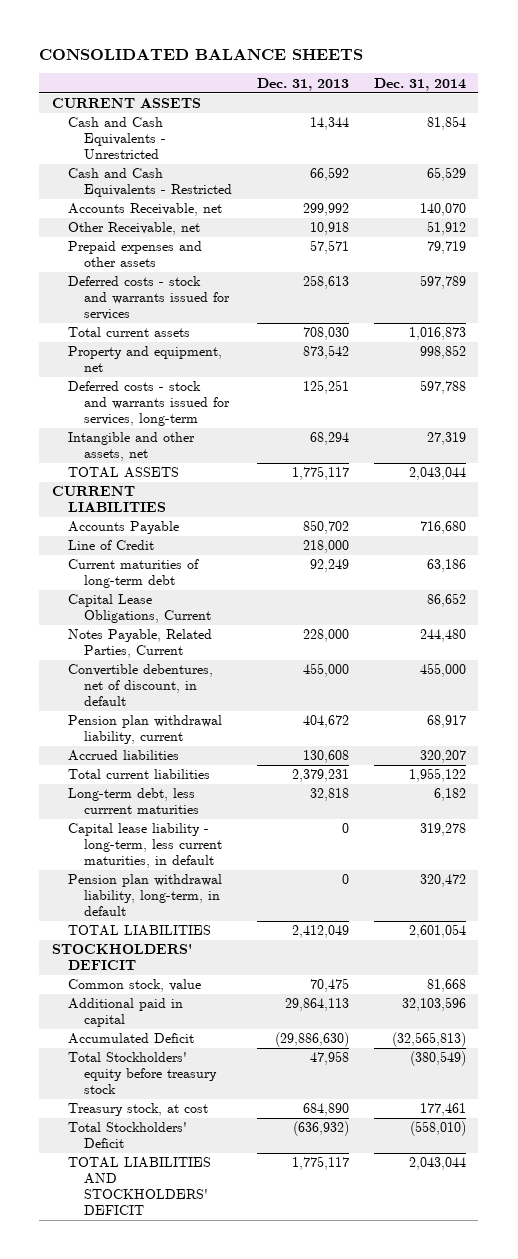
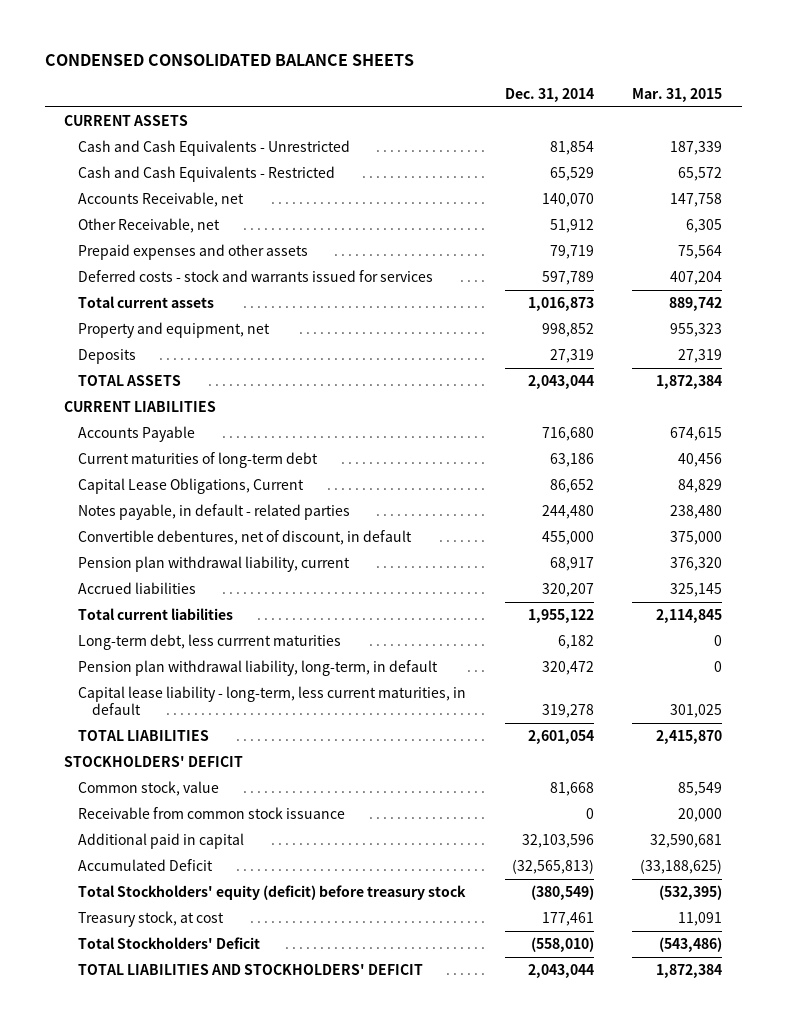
- CONSOLIDATED BALANCE SHEETS
+ CONDENSED CONSOLIDATED BALANCE SHEETS
- | Dec. 31, 2013 | Dec. 31, 2014
+ | Dec. 31, 2014 | Mar. 31, 2015
- Deferred costs - stock and warrants issued for services, long-term | 125,251 | 597,788
- Intangible and other assets, net | 68,294 | 27,319
+ Deposits | 27,319 | 27,319
- Line of Credit | 218,000 |
- Notes Payable, Related Parties, Current | 228,000 | 244,480
+ Notes payable, in default - related parties | 244,480 | 238,480
moved down: Capital lease liability - long-term, less current maturities, in default | 319,278 | 301,025
+ Receivable from common stock issuance | 0 | 20,000
- Total Stockholders' equity before treasury stock | 47,958 | (380,549)
+ Total Stockholders' equity (deficit) before treasury stock | (380,549) | (532,395)

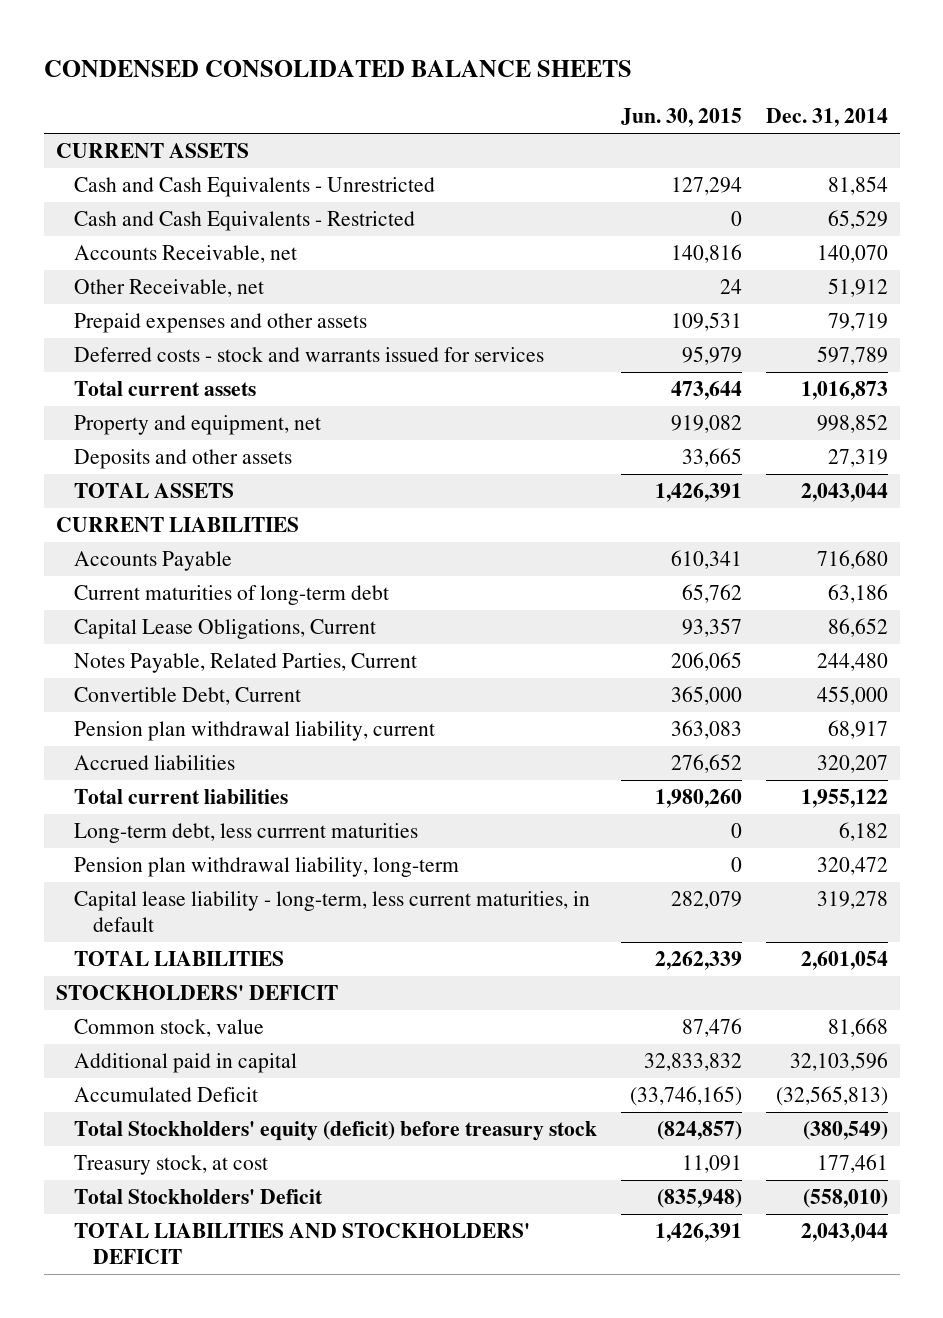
- | Dec. 31, 2014 | Mar. 31, 2015
+ | Jun. 30, 2015 | Dec. 31, 2014
- Deposits | 27,319 | 27,319
+ Deposits and other assets | 33,665 | 27,319
- Notes payable, in default - related parties | 244,480 | 238,480
- Convertible debentures, net of discount, in default | 455,000 | 375,000
+ Notes Payable, Related Parties, Current | 206,065 | 244,480
+ Convertible Debt, Current | 365,000 | 455,000
- Pension plan withdrawal liability, long-term, in default | 320,472 | 0
+ Pension plan withdrawal liability, long-term | 0 | 320,472
- Receivable from common stock issuance | 0 | 20,000

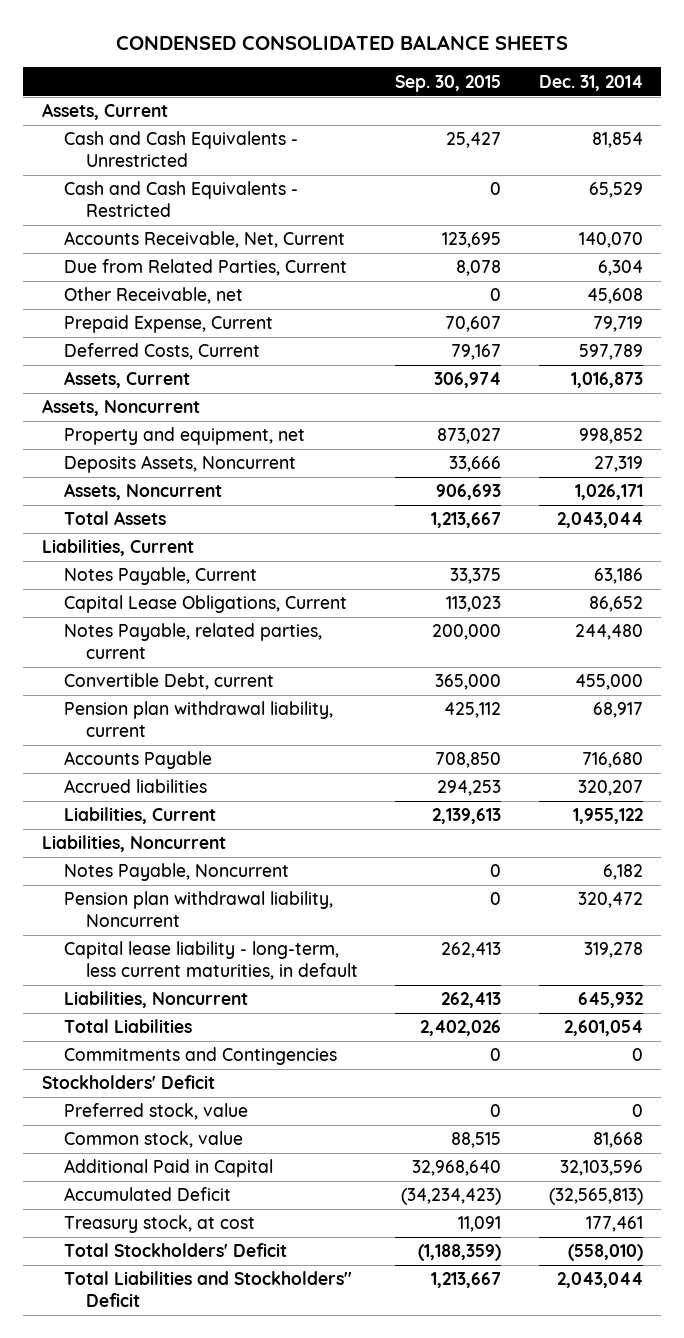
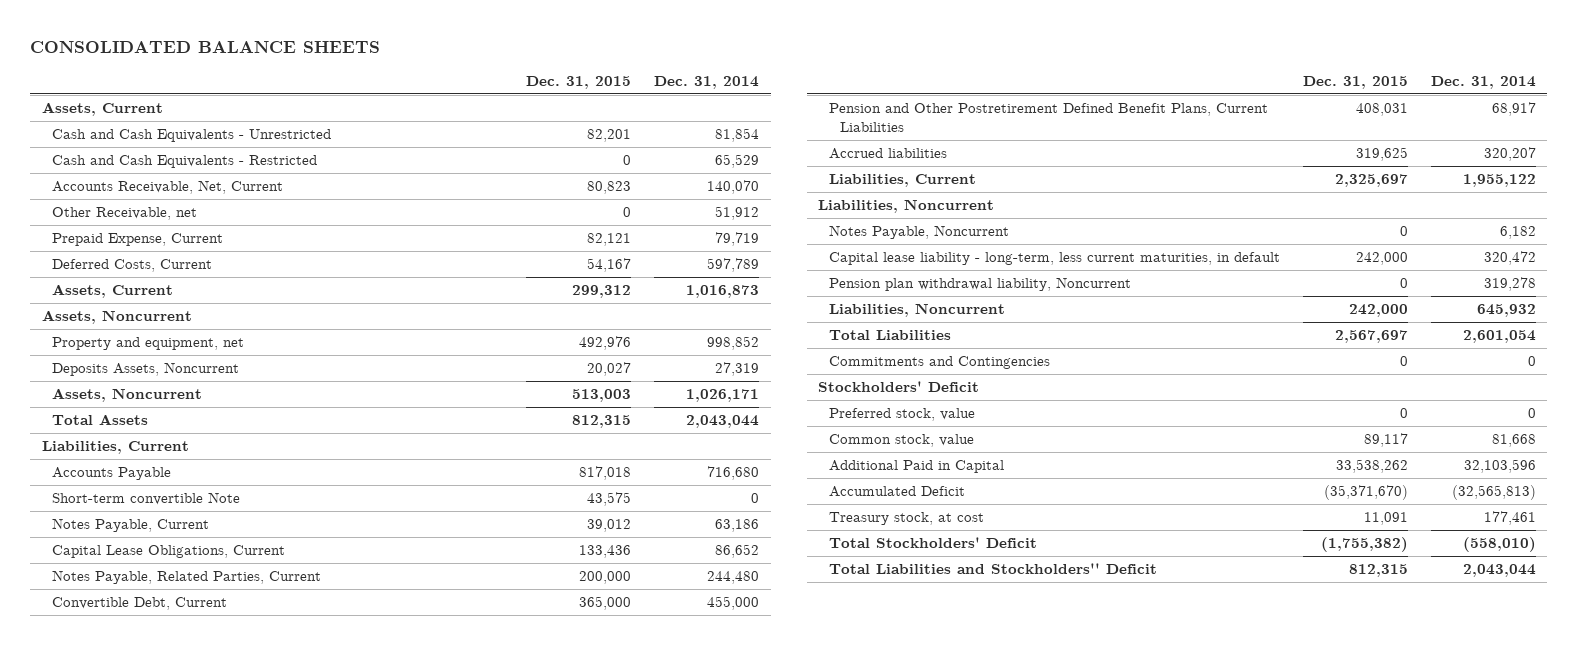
- CONDENSED CONSOLIDATED BALANCE SHEETS
+ CONSOLIDATED BALANCE SHEETS
- | Sep. 30, 2015 | Dec. 31, 2014
+ | Dec. 31, 2015 | Dec. 31, 2014
- Due from Related Parties, Current | 8,078 | 6,304
- Other Receivable, net | 0 | 45,608
+ Other Receivable, net | 0 | 51,912
moved up: Accounts Payable | 817,018 | 716,680
+ Short-term convertible Note | 43,575 | 0
- Notes Payable, related parties, current | 200,000 | 244,480
- Convertible Debt, current | 365,000 | 455,000
- Pension plan withdrawal liability, current | 425,112 | 68,917
+ Notes Payable, Related Parties, Current | 200,000 | 244,480
+ Convertible Debt, Current | 365,000 | 455,000
+ Pension and Other Postretirement Defined Benefit Plans, Current Liabilities | 408,031 | 68,917
- Pension plan withdrawal liability, Noncurrent | 0 | 320,472
- Capital lease liability - long-term, less current maturities, in default | 262,413 | 319,278
+ Capital lease liability - long-term, less current maturities, in default | 242,000 | 320,472
+ Pension plan withdrawal liability, Noncurrent | 0 | 319,278

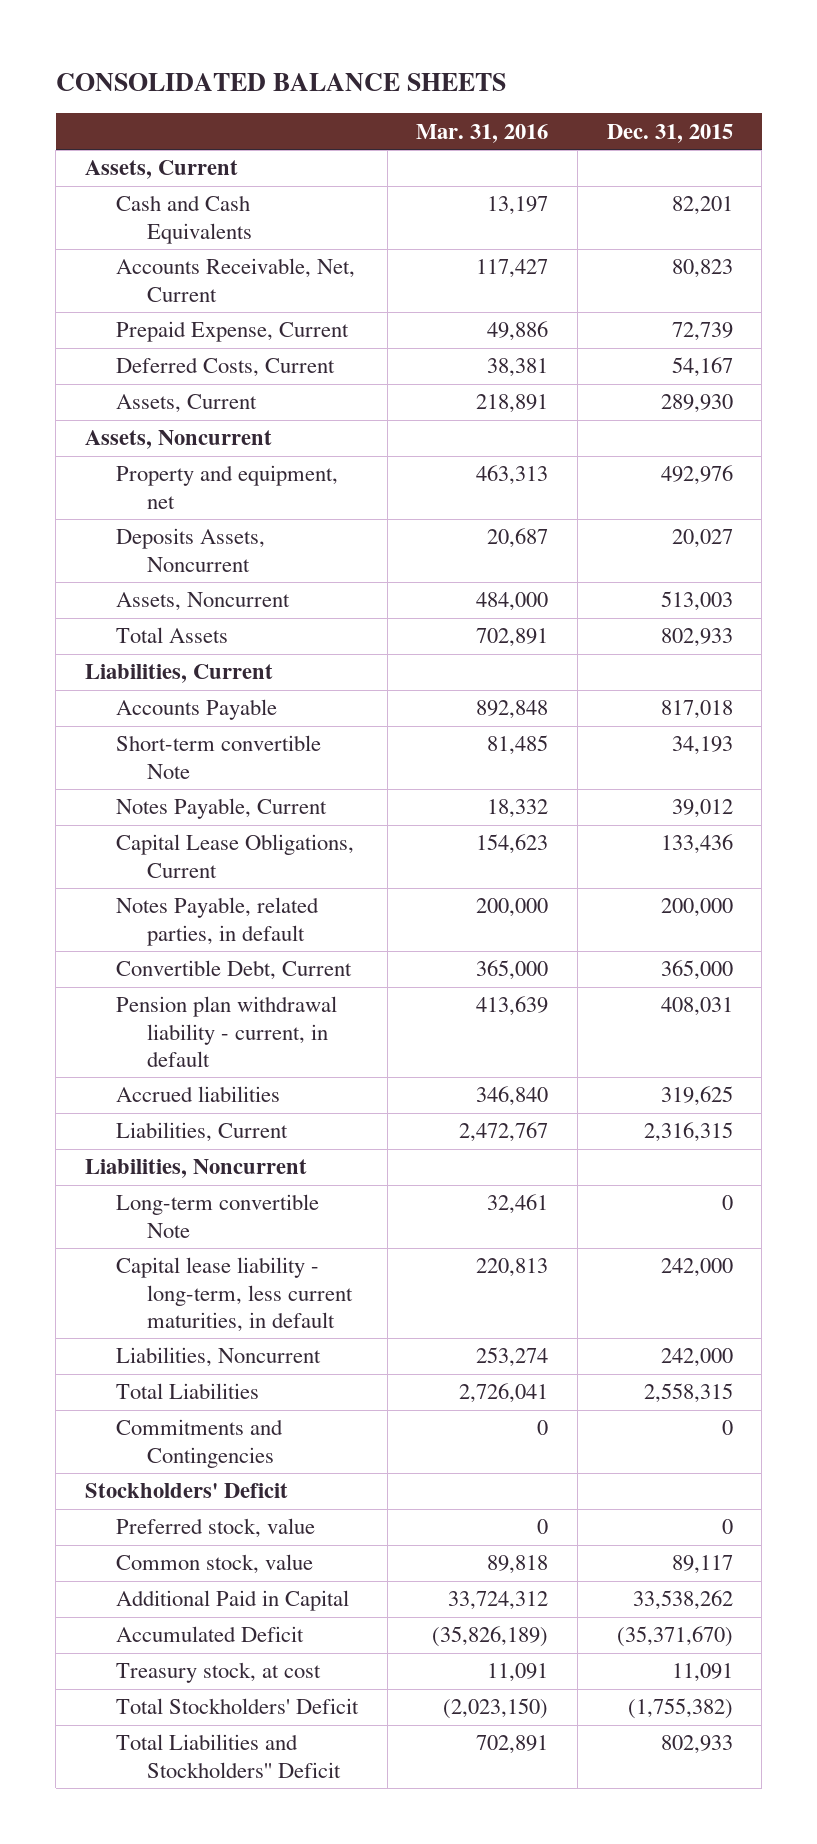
- | Dec. 31, 2015 | Dec. 31, 2014
+ | Mar. 31, 2016 | Dec. 31, 2015
- Cash and Cash Equivalents - Unrestricted | 82,201 | 81,854
- Cash and Cash Equivalents - Restricted | 0 | 65,529
+ Cash and Cash Equivalents | 13,197 | 82,201
- Other Receivable, net | 0 | 51,912
- Prepaid Expense, Current | 82,121 | 79,719
+ Prepaid Expense, Current | 49,886 | 72,739
- Assets, Current | 299,312 | 1,016,873
+ Assets, Current | 218,891 | 289,930
- Total Assets | 812,315 | 2,043,044
+ Total Assets | 702,891 | 802,933
- Short-term convertible Note | 43,575 | 0
+ Short-term convertible Note | 81,485 | 34,193
- Notes Payable, Related Parties, Current | 200,000 | 244,480
+ Notes Payable, related parties, in default | 200,000 | 200,000
- Pension and Other Postretirement Defined Benefit Plans, Current Liabilities | 408,031 | 68,917
+ Pension plan withdrawal liability - current, in default | 413,639 | 408,031
- Liabilities, Current | 2,325,697 | 1,955,122
+ Liabilities, Current | 2,472,767 | 2,316,315
- Notes Payable, Noncurrent | 0 | 6,182
+ Long-term convertible Note | 32,461 | 0
- Pension plan withdrawal liability, Noncurrent | 0 | 319,278
- Total Liabilities | 2,567,697 | 2,601,054
+ Total Liabilities | 2,726,041 | 2,558,315
- Total Liabilities and Stockholders'' Deficit | 812,315 | 2,043,044
+ Total Liabilities and Stockholders'' Deficit | 702,891 | 802,933

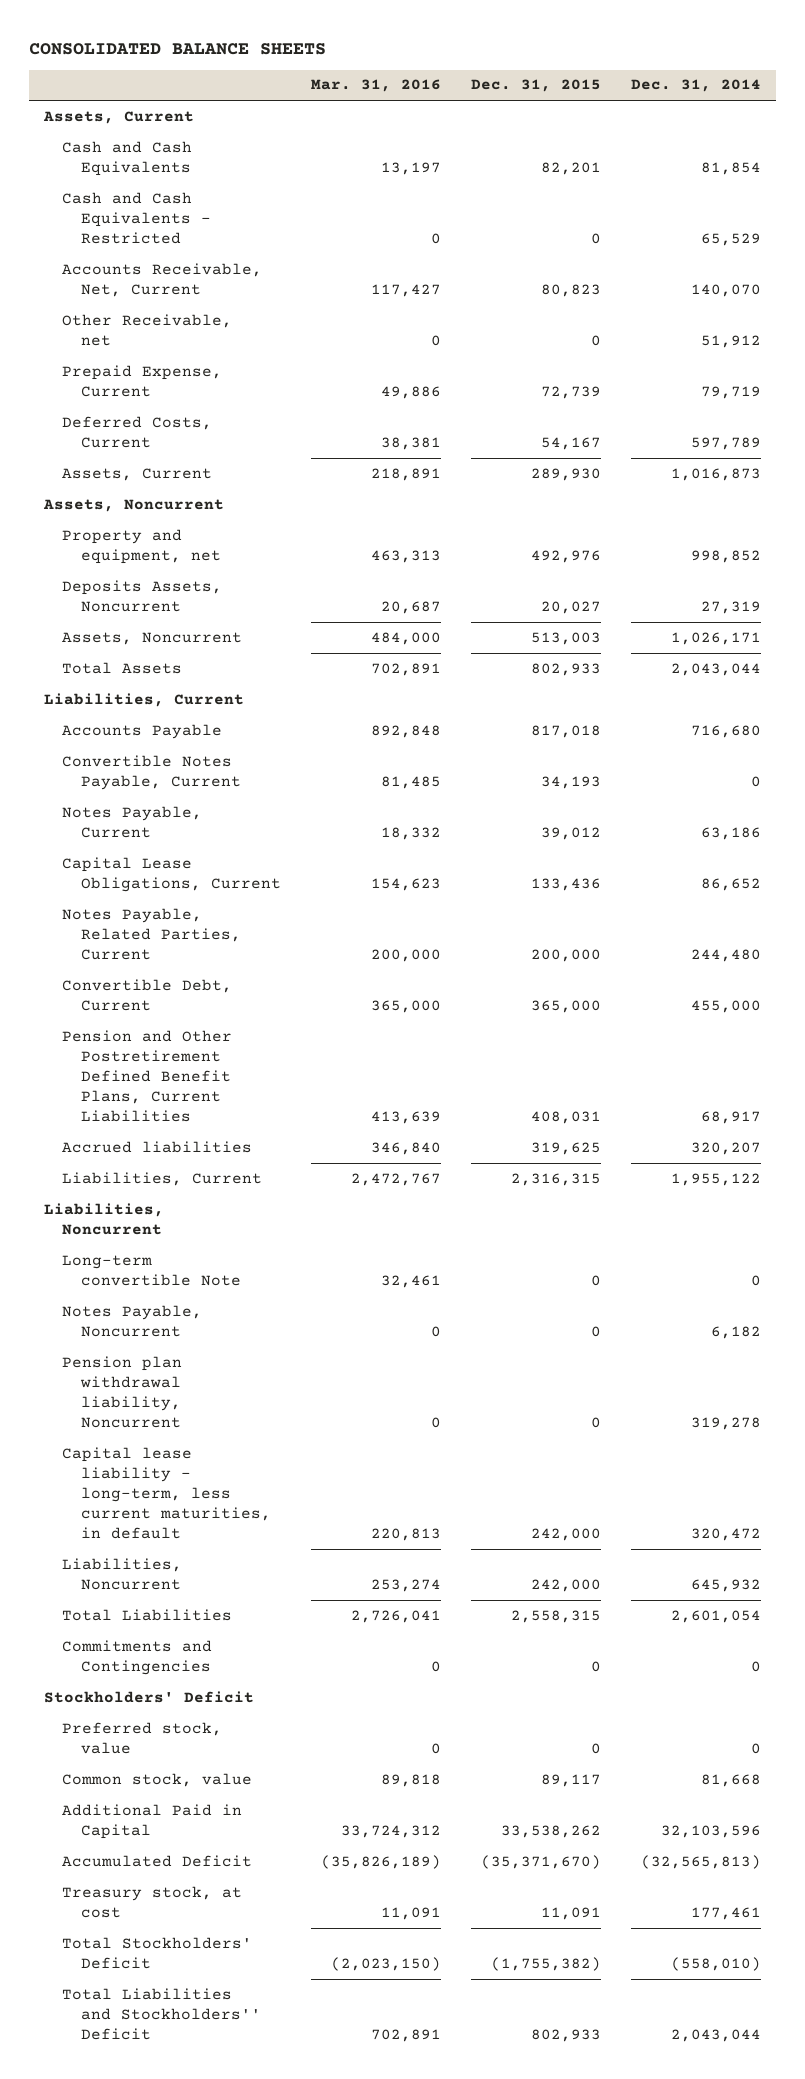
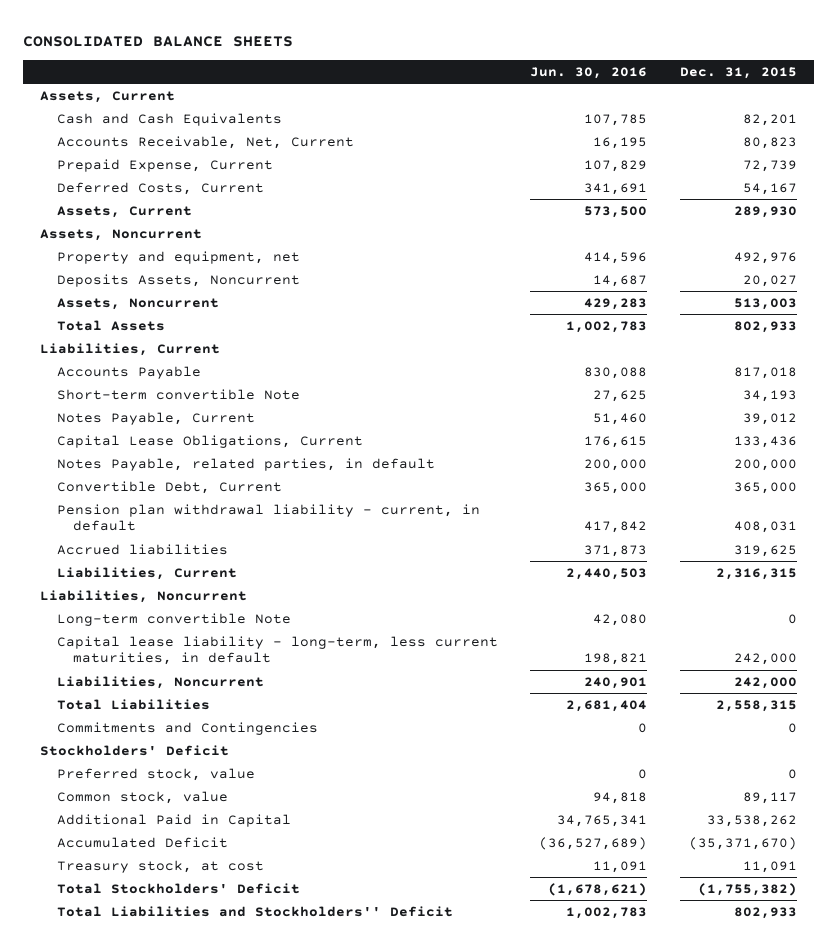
- | Mar. 31, 2016 | Dec. 31, 2015 | Dec. 31, 2014
+ | Jun. 30, 2016 | Dec. 31, 2015
- Cash and Cash Equivalents - Restricted | 0 | 0 | 65,529
- Other Receivable, net | 0 | 0 | 51,912
- Convertible Notes Payable, Current | 81,485 | 34,193 | 0
+ Short-term convertible Note | 27,625 | 34,193
- Notes Payable, Related Parties, Current | 200,000 | 200,000 | 244,480
+ Notes Payable, related parties, in default | 200,000 | 200,000
- Pension and Other Postretirement Defined Benefit Plans, Current Liabilities | 413,639 | 408,031 | 68,917
+ Pension plan withdrawal liability - current, in default | 417,842 | 408,031
- Notes Payable, Noncurrent | 0 | 0 | 6,182
- Pension plan withdrawal liability, Noncurrent | 0 | 0 | 319,278

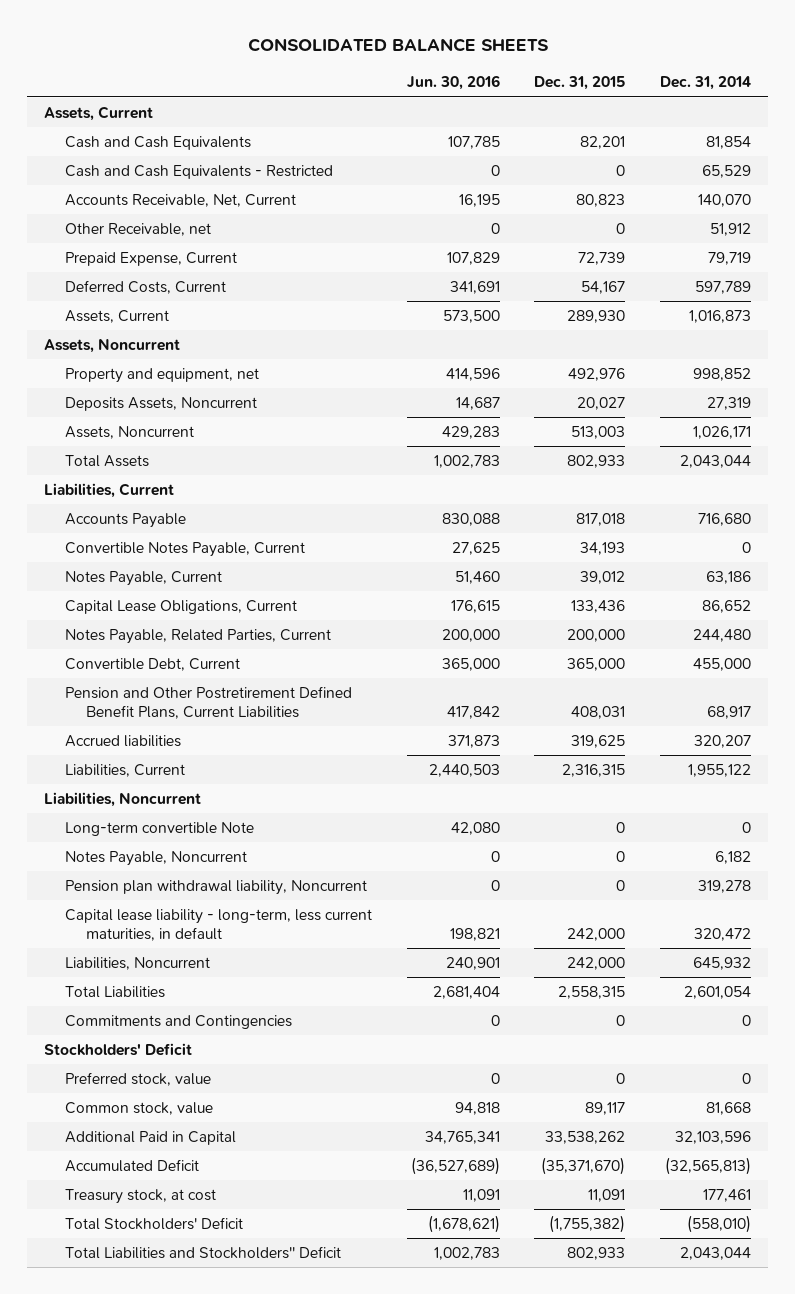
- | Jun. 30, 2016 | Dec. 31, 2015
+ | Jun. 30, 2016 | Dec. 31, 2015 | Dec. 31, 2014
+ Cash and Cash Equivalents - Restricted | 0 | 0 | 65,529
+ Other Receivable, net | 0 | 0 | 51,912
- Short-term convertible Note | 27,625 | 34,193
+ Convertible Notes Payable, Current | 27,625 | 34,193 | 0
- Notes Payable, related parties, in default | 200,000 | 200,000
+ Notes Payable, Related Parties, Current | 200,000 | 200,000 | 244,480
- Pension plan withdrawal liability - current, in default | 417,842 | 408,031
+ Pension and Other Postretirement Defined Benefit Plans, Current Liabilities | 417,842 | 408,031 | 68,917
+ Notes Payable, Noncurrent | 0 | 0 | 6,182
+ Pension plan withdrawal liability, Noncurrent | 0 | 0 | 319,278

